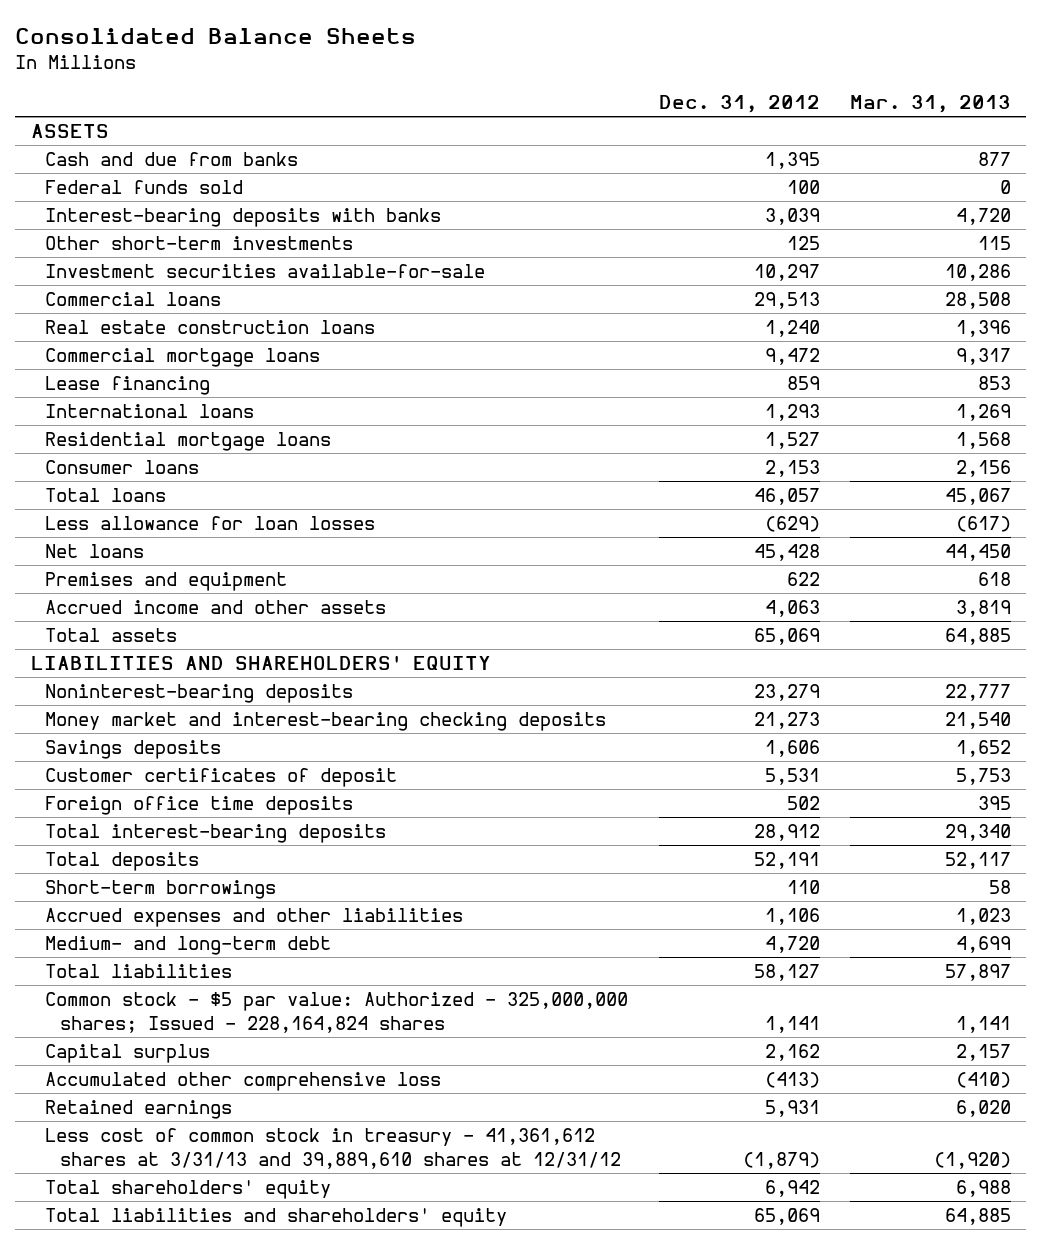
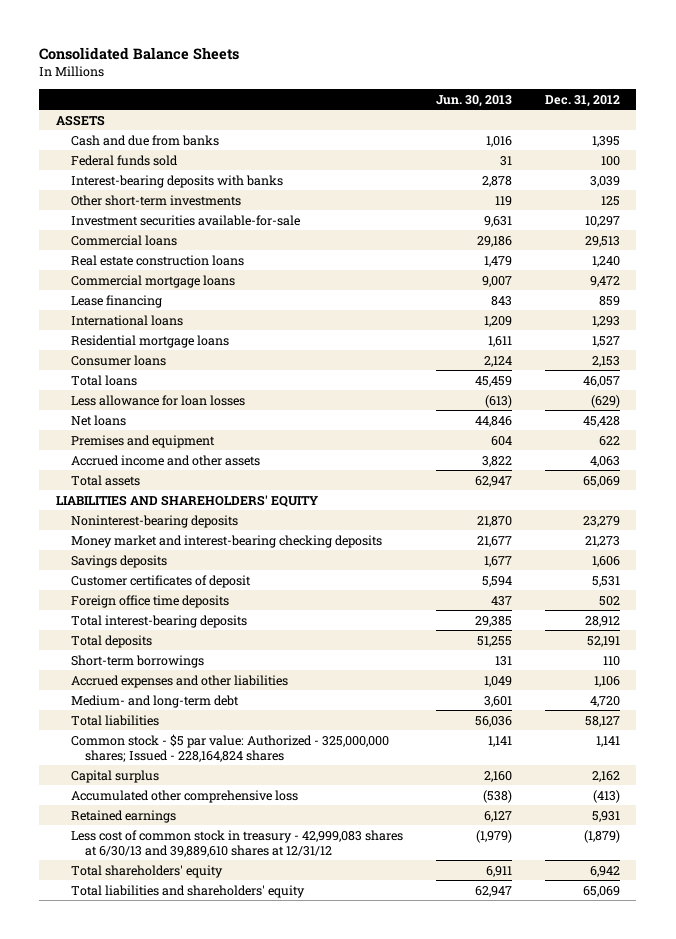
- | Dec. 31, 2012 | Mar. 31, 2013
+ | Jun. 30, 2013 | Dec. 31, 2012
- Less cost of common stock in treasury - 41,361,612 shares at 3/31/13 and 39,889,610 shares at 12/31/12 | (1,879) | (1,920)
+ Less cost of common stock in treasury - 42,999,083 shares at 6/30/13 and 39,889,610 shares at 12/31/12 | (1,979) | (1,879)

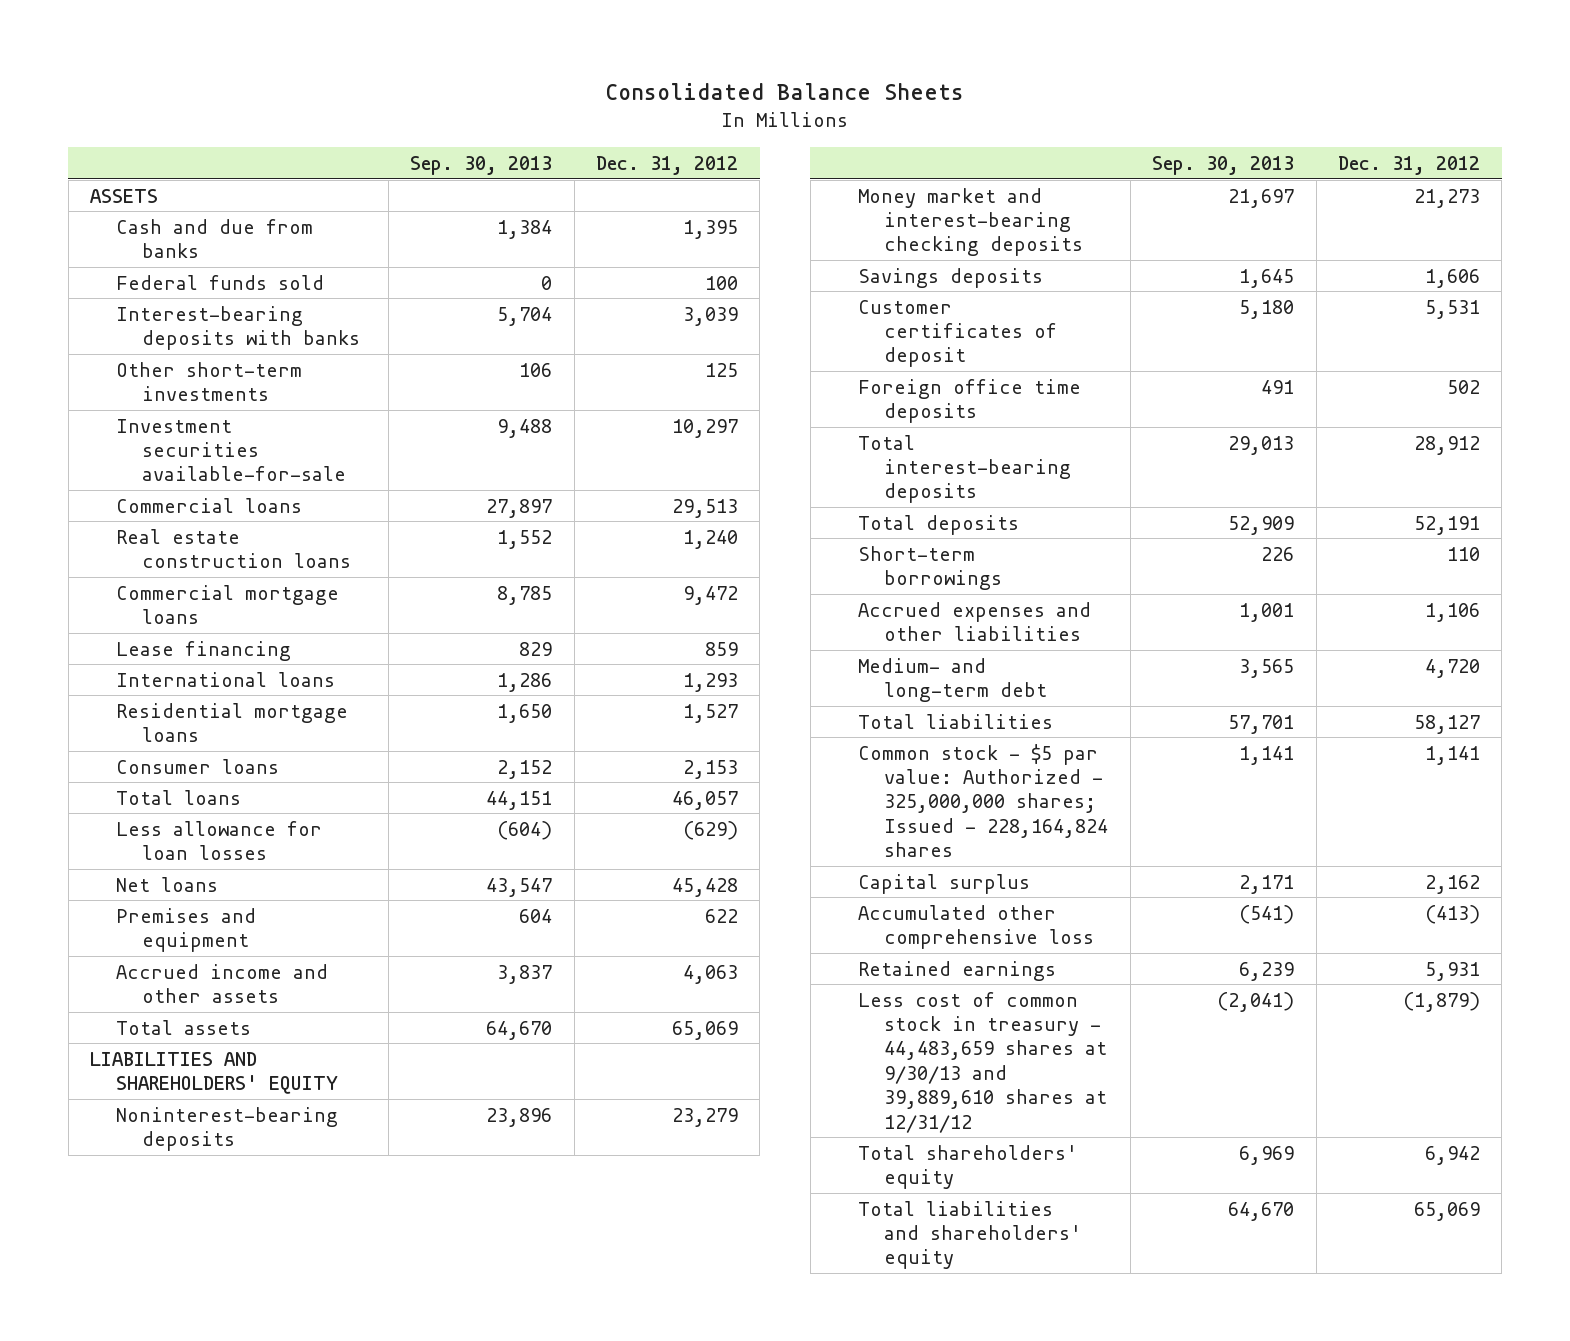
- | Jun. 30, 2013 | Dec. 31, 2012
+ | Sep. 30, 2013 | Dec. 31, 2012
- Less cost of common stock in treasury - 42,999,083 shares at 6/30/13 and 39,889,610 shares at 12/31/12 | (1,979) | (1,879)
+ Less cost of common stock in treasury - 44,483,659 shares at 9/30/13 and 39,889,610 shares at 12/31/12 | (2,041) | (1,879)

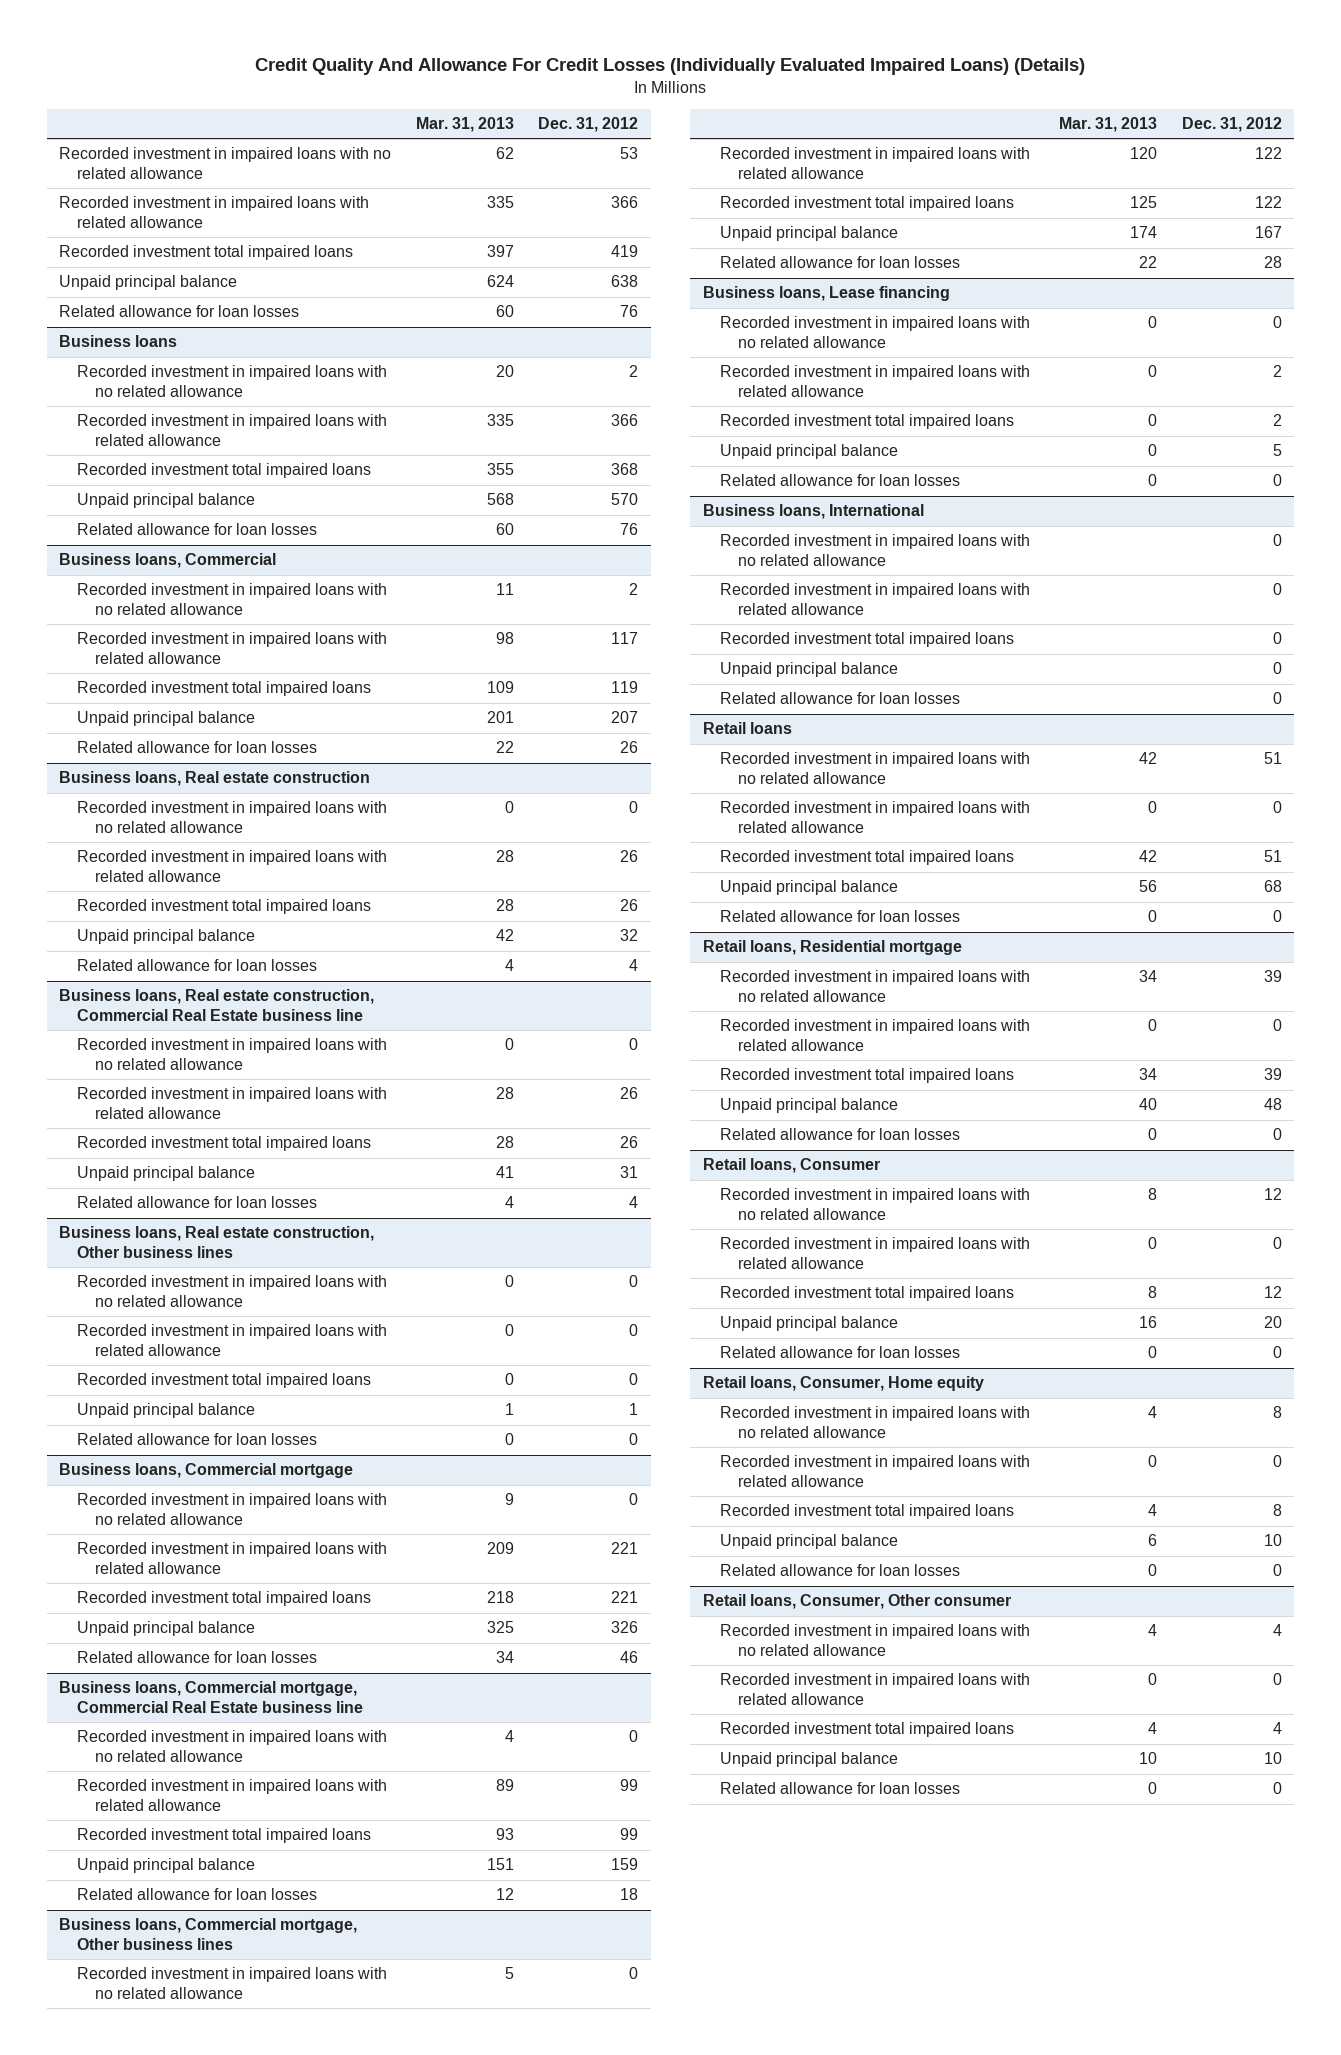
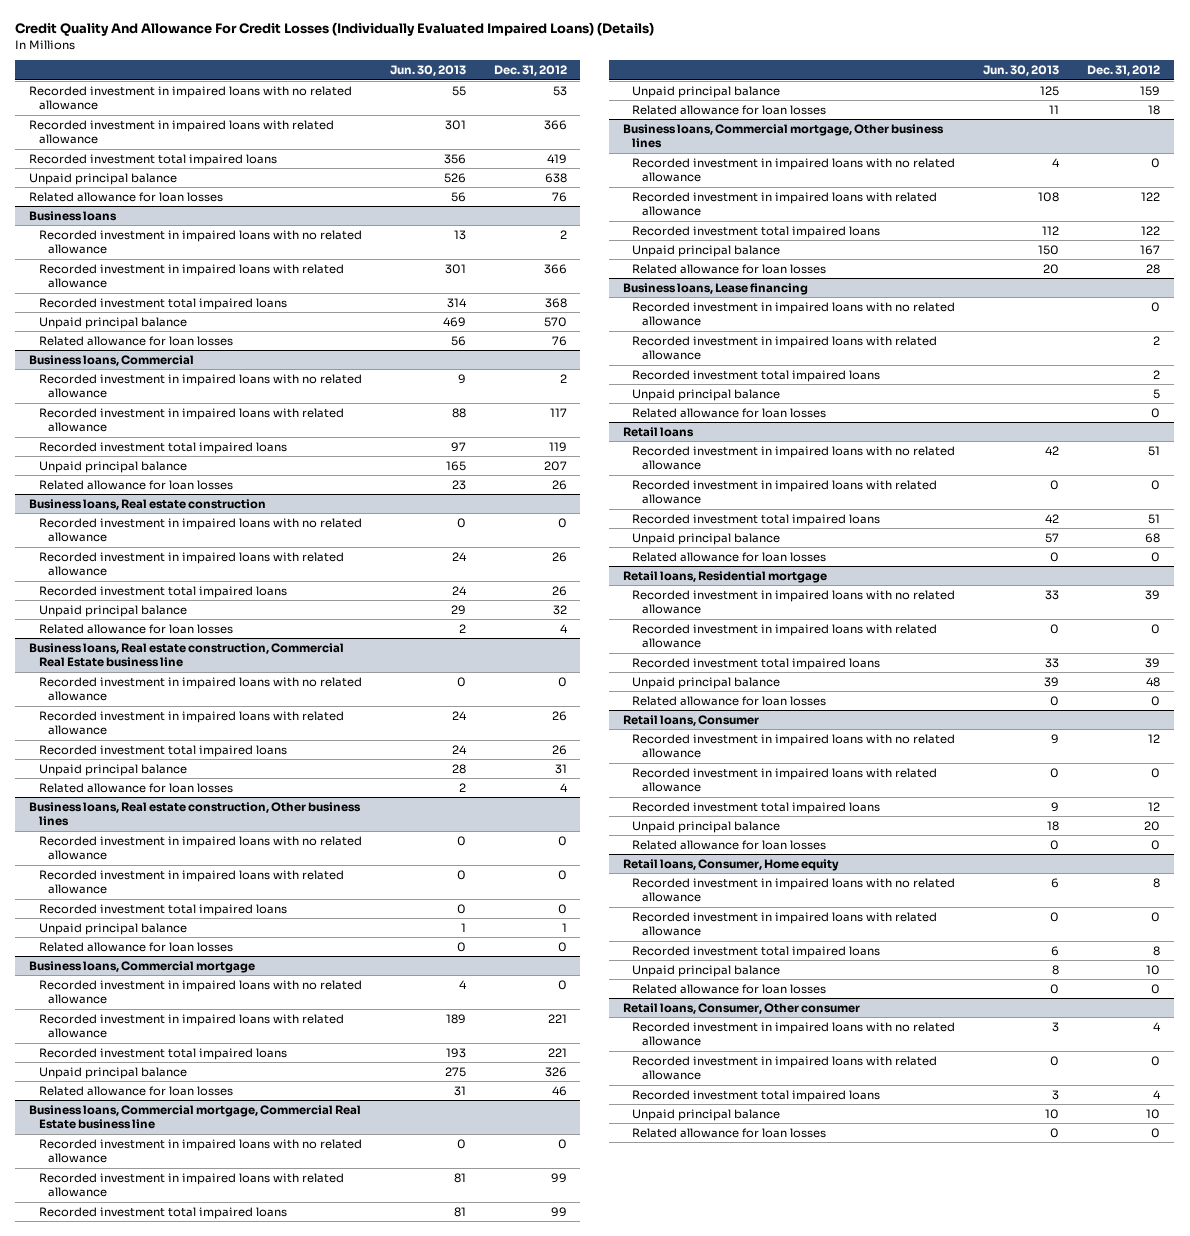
- | Mar. 31, 2013 | Dec. 31, 2012
+ | Jun. 30, 2013 | Dec. 31, 2012
- Business loans, International
- Recorded investment in impaired loans with no related allowance | | 0
- Recorded investment in impaired loans with related allowance | | 0
- Recorded investment total impaired loans | | 0
- Unpaid principal balance | | 0
- Related allowance for loan losses | | 0

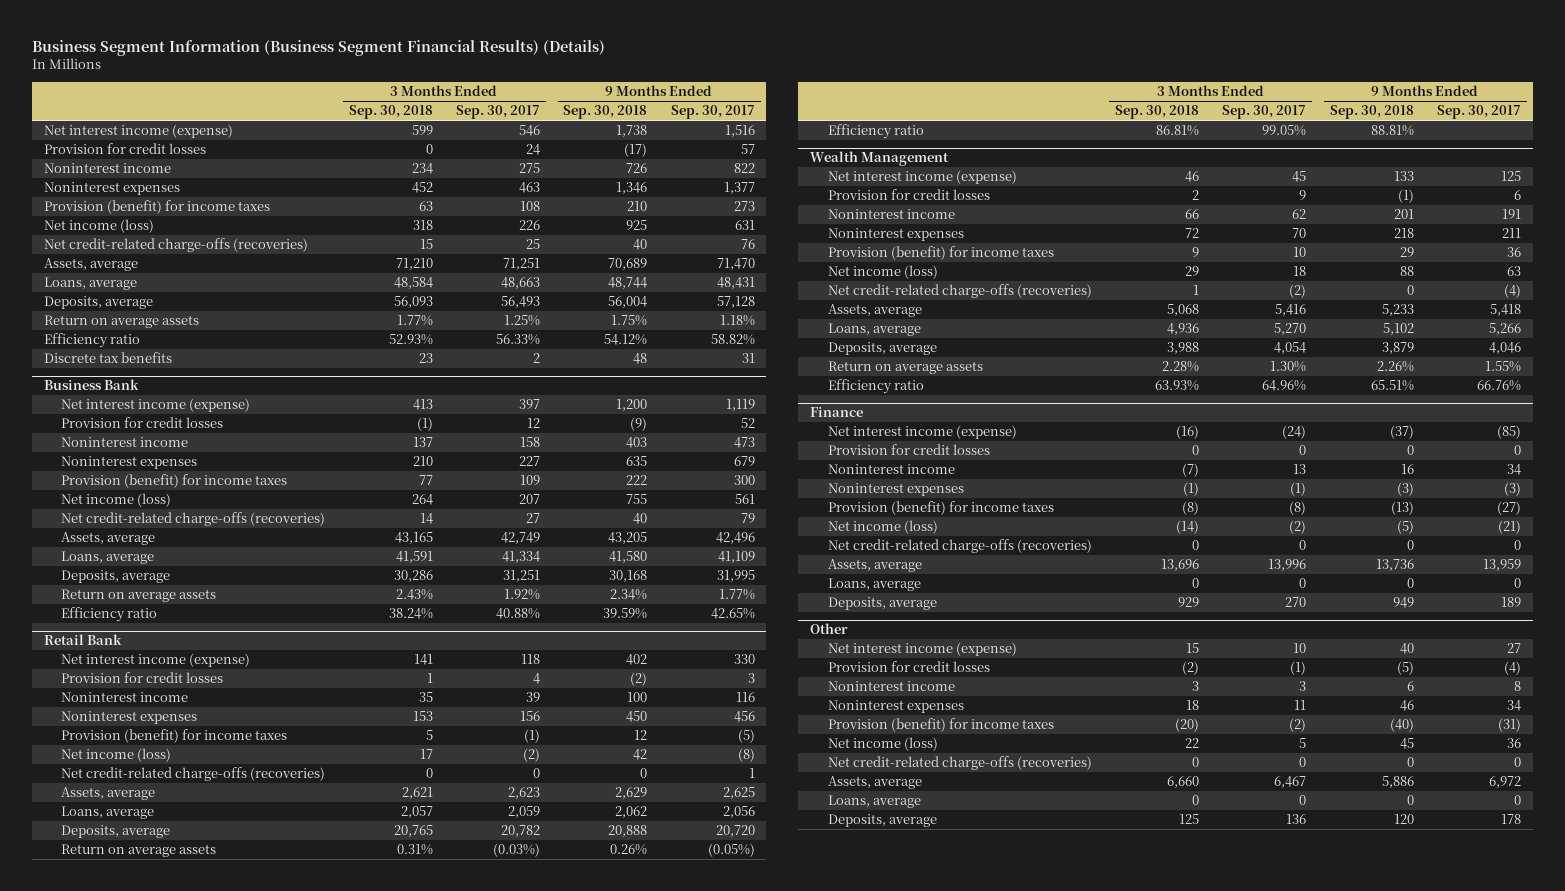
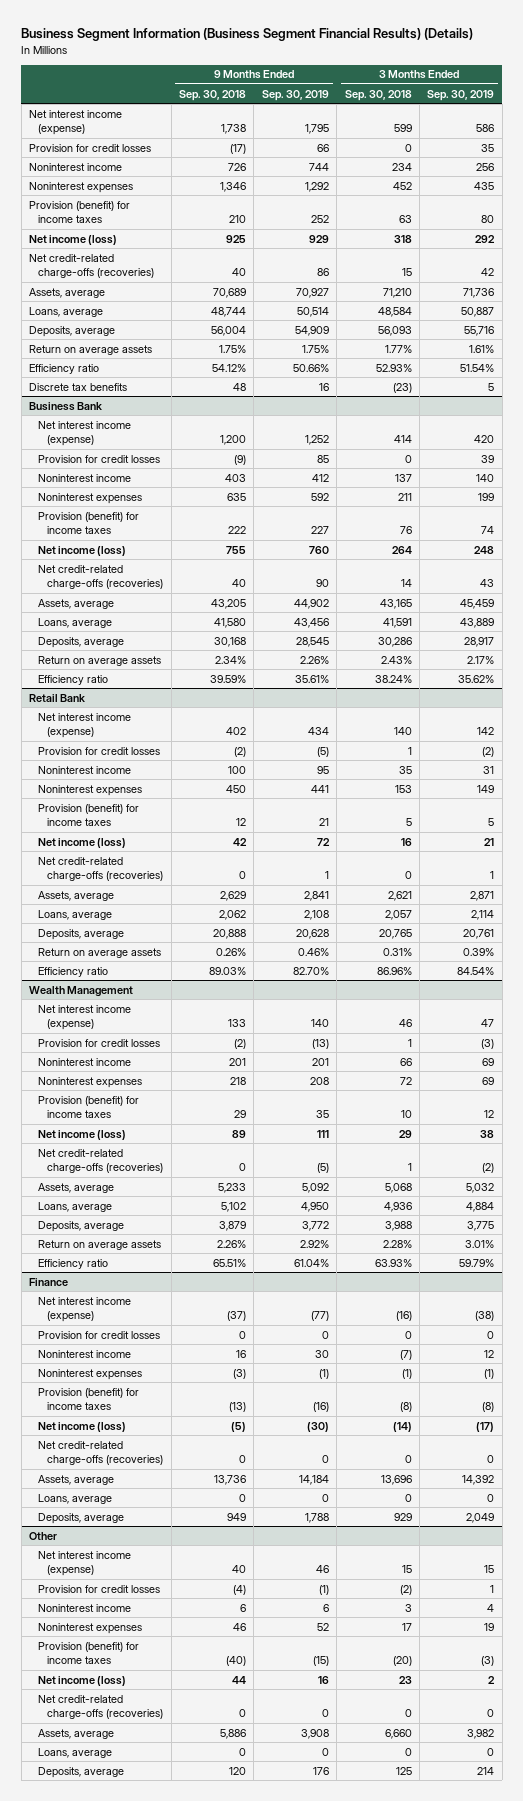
- | 3 Months Ended Sep. 30, 2018 | 3 Months Ended Sep. 30, 2017 | 9 Months Ended Sep. 30, 2018 | 9 Months Ended Sep. 30, 2017
+ | 9 Months Ended Sep. 30, 2018 | 9 Months Ended Sep. 30, 2019 | 3 Months Ended Sep. 30, 2018 | 3 Months Ended Sep. 30, 2019
- Discrete tax benefits | 23 | 2 | 48 | 31
+ Discrete tax benefits | 48 | 16 | (23) | 5
@ Business Bank
- Net interest income (expense) | 413 | 397 | 1,200 | 1,119
- Provision for credit losses | (1) | 12 | (9) | 52
+ Net interest income (expense) | 1,200 | 1,252 | 414 | 420
+ Provision for credit losses | (9) | 85 | 0 | 39
- Noninterest expenses | 210 | 227 | 635 | 679
- Provision (benefit) for income taxes | 77 | 109 | 222 | 300
+ Noninterest expenses | 635 | 592 | 211 | 199
+ Provision (benefit) for income taxes | 222 | 227 | 76 | 74
@ Retail Bank
- Net interest income (expense) | 141 | 118 | 402 | 330
+ Net interest income (expense) | 402 | 434 | 140 | 142
- Net income (loss) | 17 | (2) | 42 | (8)
+ Net income (loss) | 42 | 72 | 16 | 21
- Efficiency ratio | 86.81% | 99.05% | 88.81% |
+ Efficiency ratio | 89.03% | 82.70% | 86.96% | 84.54%
@ Wealth Management
- Provision for credit losses | 2 | 9 | (1) | 6
+ Provision for credit losses | (2) | (13) | 1 | (3)
- Provision (benefit) for income taxes | 9 | 10 | 29 | 36
- Net income (loss) | 29 | 18 | 88 | 63
+ Provision (benefit) for income taxes | 29 | 35 | 10 | 12
+ Net income (loss) | 89 | 111 | 29 | 38
@ Other
- Provision for credit losses | (2) | (1) | (5) | (4)
+ Provision for credit losses | (4) | (1) | (2) | 1
- Noninterest expenses | 18 | 11 | 46 | 34
+ Noninterest expenses | 46 | 52 | 17 | 19
- Net income (loss) | 22 | 5 | 45 | 36
+ Net income (loss) | 44 | 16 | 23 | 2

